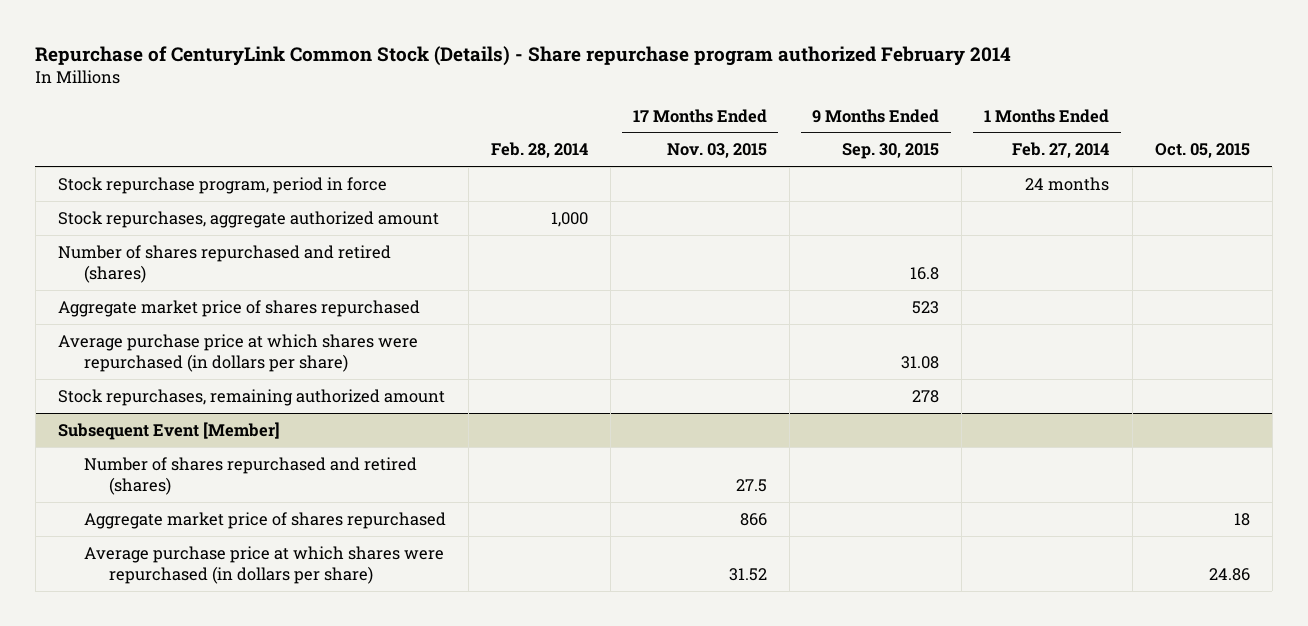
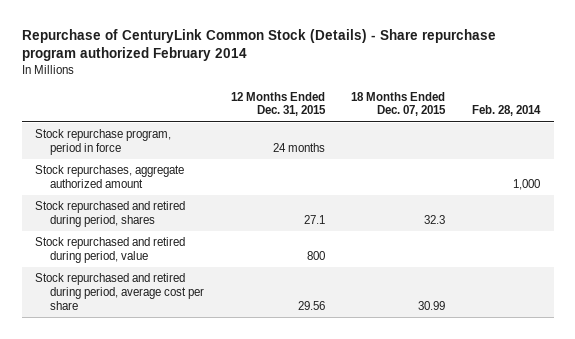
- | Feb. 28, 2014 | 17 Months Ended Nov. 03, 2015 | 9 Months Ended Sep. 30, 2015 | 1 Months Ended Feb. 27, 2014 | Oct. 05, 2015
+ | 12 Months Ended Dec. 31, 2015 | 18 Months Ended Dec. 07, 2015 | Feb. 28, 2014
- Number of shares repurchased and retired (shares) | | | 16.8 | |
- Aggregate market price of shares repurchased | | | 523 | |
- Average purchase price at which shares were repurchased (in dollars per share) | | | 31.08 | |
- Stock repurchases, remaining authorized amount | | | 278 | |
- Subsequent Event [Member]
- Number of shares repurchased and retired (shares) | | 27.5 | | |
- Aggregate market price of shares repurchased | | 866 | | | 18
- Average purchase price at which shares were repurchased (in dollars per share) | | 31.52 | | | 24.86
+ Stock repurchased and retired during period, shares | 27.1 | 32.3 |
+ Stock repurchased and retired during period, value | 800 | |
+ Stock repurchased and retired during period, average cost per share | 29.56 | 30.99 |

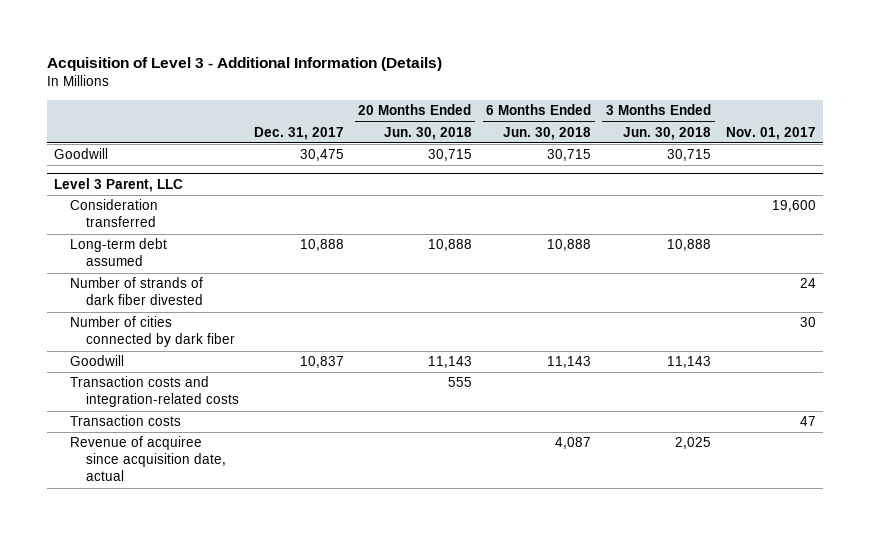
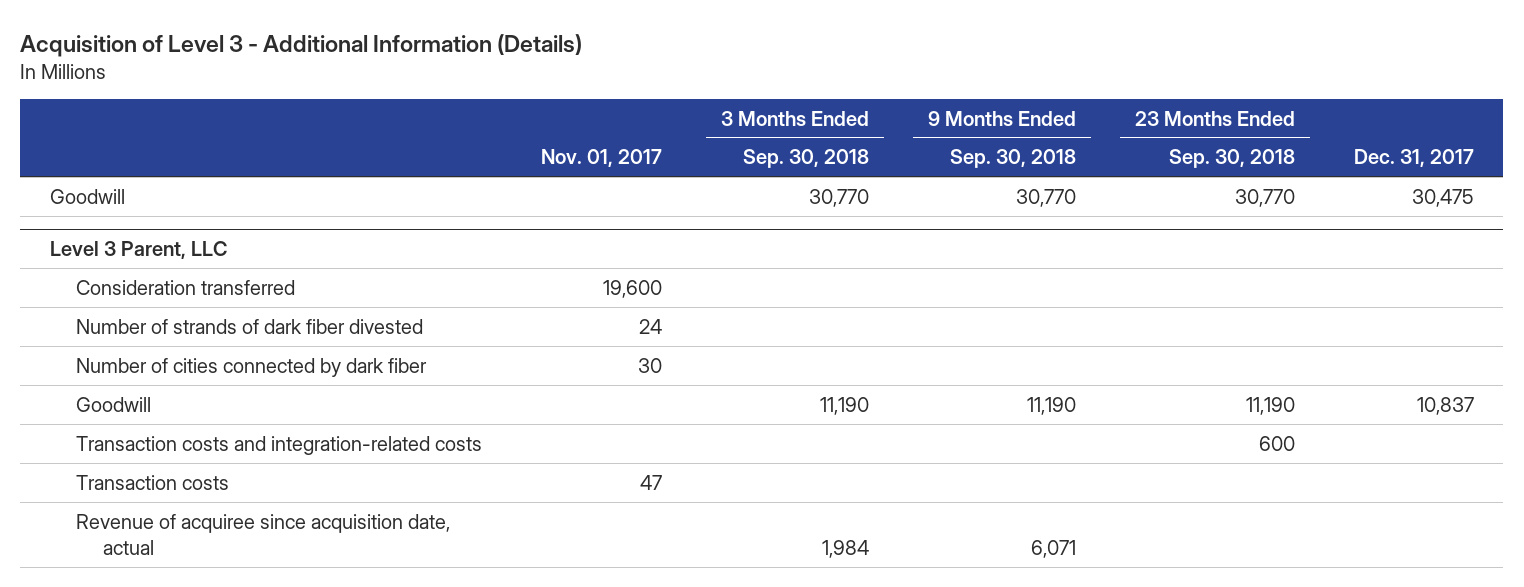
- | Dec. 31, 2017 | 20 Months Ended Jun. 30, 2018 | 6 Months Ended Jun. 30, 2018 | 3 Months Ended Jun. 30, 2018 | Nov. 01, 2017
+ | Nov. 01, 2017 | 3 Months Ended Sep. 30, 2018 | 9 Months Ended Sep. 30, 2018 | 23 Months Ended Sep. 30, 2018 | Dec. 31, 2017
@ Level 3 Parent, LLC
- Long-term debt assumed | 10,888 | 10,888 | 10,888 | 10,888 |

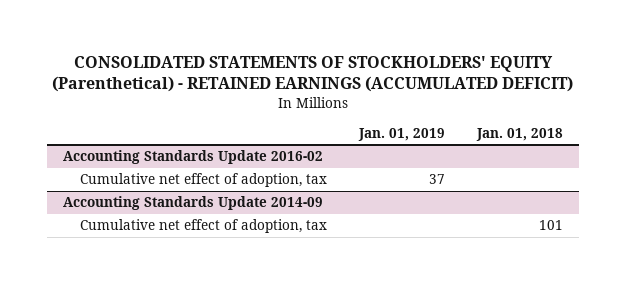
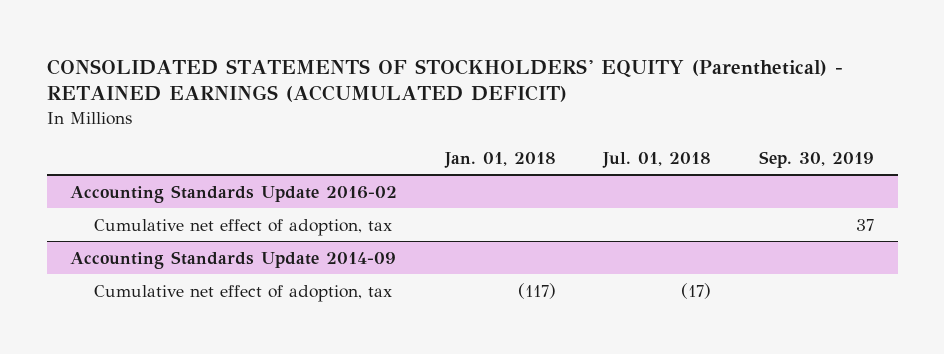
- | Jan. 01, 2019 | Jan. 01, 2018
+ | Jan. 01, 2018 | Jul. 01, 2018 | Sep. 30, 2019
@ Accounting Standards Update 2014-09
- Cumulative net effect of adoption, tax | | 101
+ Cumulative net effect of adoption, tax | (117) | (17) |

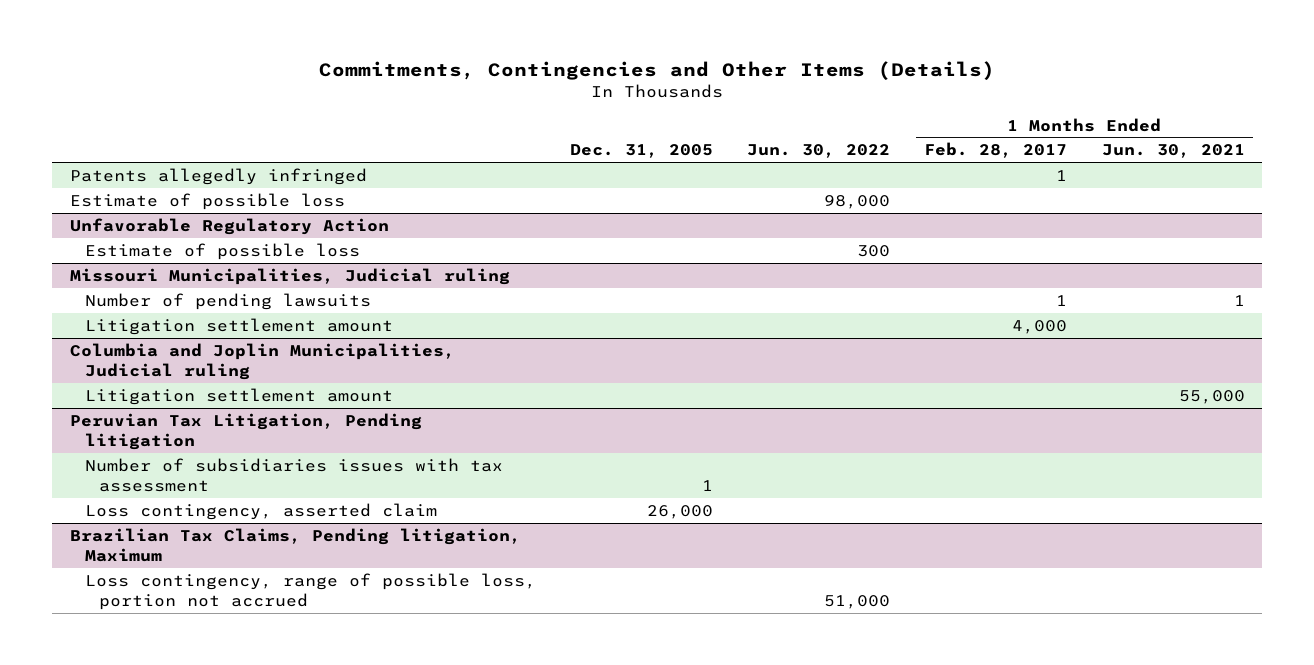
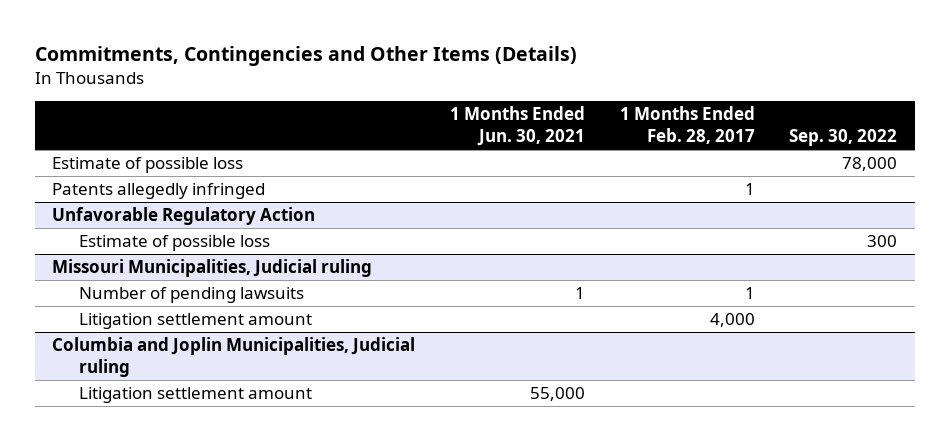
- | Dec. 31, 2005 | Jun. 30, 2022 | 1 Months Ended Feb. 28, 2017 | 1 Months Ended Jun. 30, 2021
+ | 1 Months Ended Jun. 30, 2021 | 1 Months Ended Feb. 28, 2017 | Sep. 30, 2022
moved down: Patents allegedly infringed | | 1 |
- Peruvian Tax Litigation, Pending litigation
- Number of subsidiaries issues with tax assessment | 1 | | |
- Loss contingency, asserted claim | 26,000 | | |
- Brazilian Tax Claims, Pending litigation, Maximum
- Loss contingency, range of possible loss, portion not accrued | | 51,000 | |

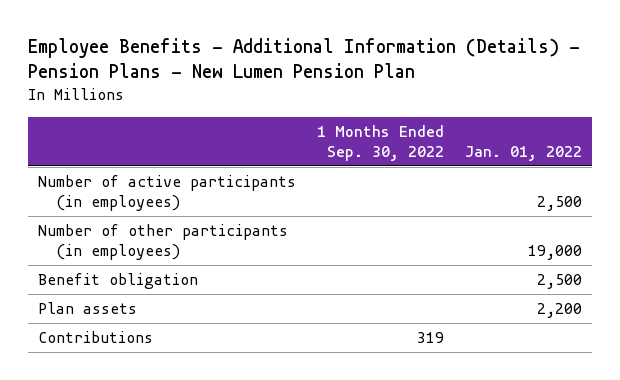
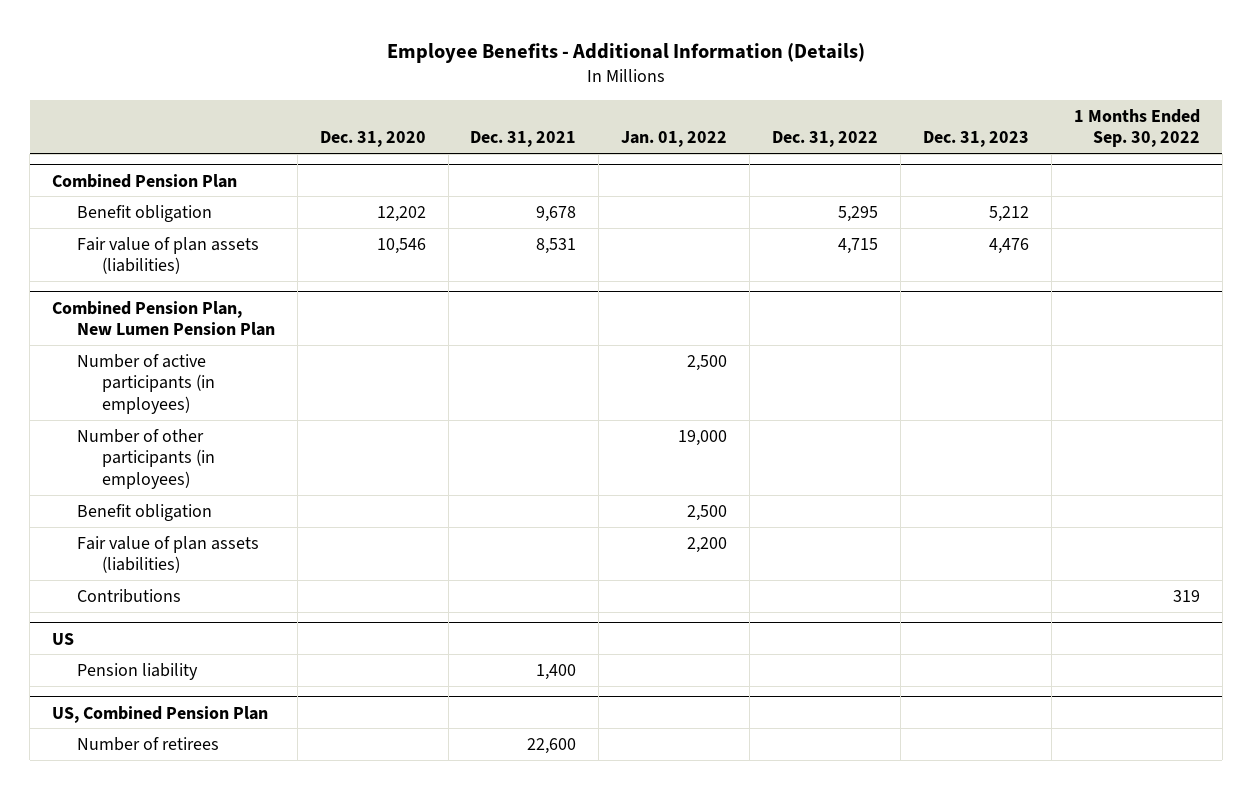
- Employee Benefits - Additional Information (Details) - Pension Plans - New Lumen Pension Plan
+ Employee Benefits - Additional Information (Details)
- | 1 Months Ended Sep. 30, 2022 | Jan. 01, 2022
+ | Dec. 31, 2020 | Dec. 31, 2021 | Jan. 01, 2022 | Dec. 31, 2022 | Dec. 31, 2023 | 1 Months Ended Sep. 30, 2022
+ Combined Pension Plan
+ Benefit obligation | 12,202 | 9,678 | | 5,295 | 5,212 |
+ Fair value of plan assets (liabilities) | 10,546 | 8,531 | | 4,715 | 4,476 |
+ Combined Pension Plan, New Lumen Pension Plan
- Plan assets | | 2,200
+ Fair value of plan assets (liabilities) | | | 2,200 | | |
+ US
+ Pension liability | | 1,400 | | | |
+ US, Combined Pension Plan
+ Number of retirees | | 22,600 | | | |

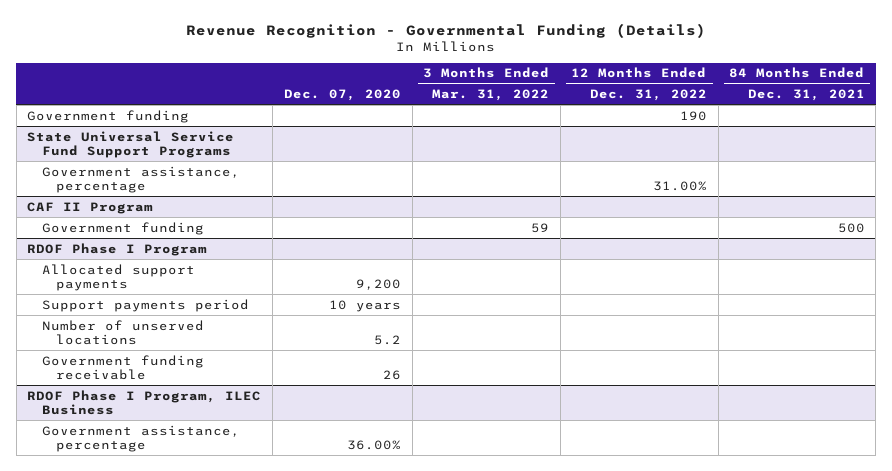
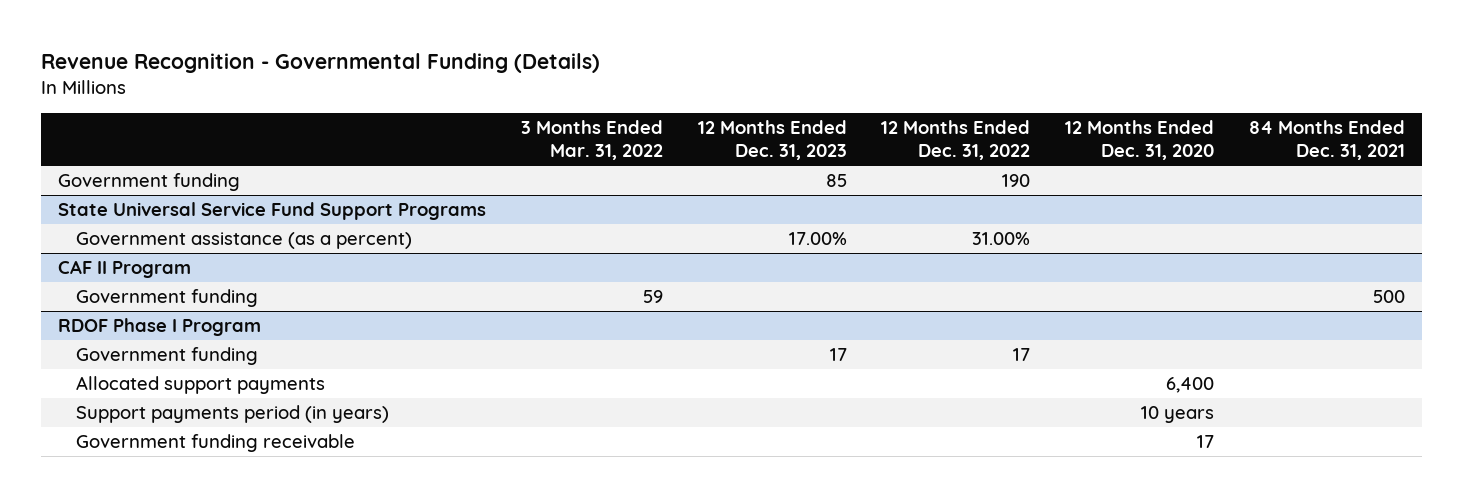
- | Dec. 07, 2020 | 3 Months Ended Mar. 31, 2022 | 12 Months Ended Dec. 31, 2022 | 84 Months Ended Dec. 31, 2021
+ | 3 Months Ended Mar. 31, 2022 | 12 Months Ended Dec. 31, 2023 | 12 Months Ended Dec. 31, 2022 | 12 Months Ended Dec. 31, 2020 | 84 Months Ended Dec. 31, 2021
@ State Universal Service Fund Support Programs
- Government assistance, percentage | | | 31.00% |
+ Government assistance (as a percent) | | 17.00% | 31.00% | |
@ RDOF Phase I Program
+ Government funding | | 17 | 17 | |
- Support payments period | 10 years | | |
- Number of unserved locations | 5.2 | | |
+ Support payments period (in years) | | | | 10 years |
- RDOF Phase I Program, ILEC Business
- Government assistance, percentage | 36.00% | | |

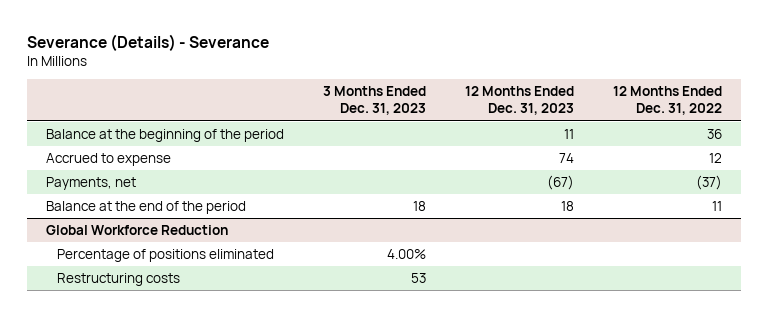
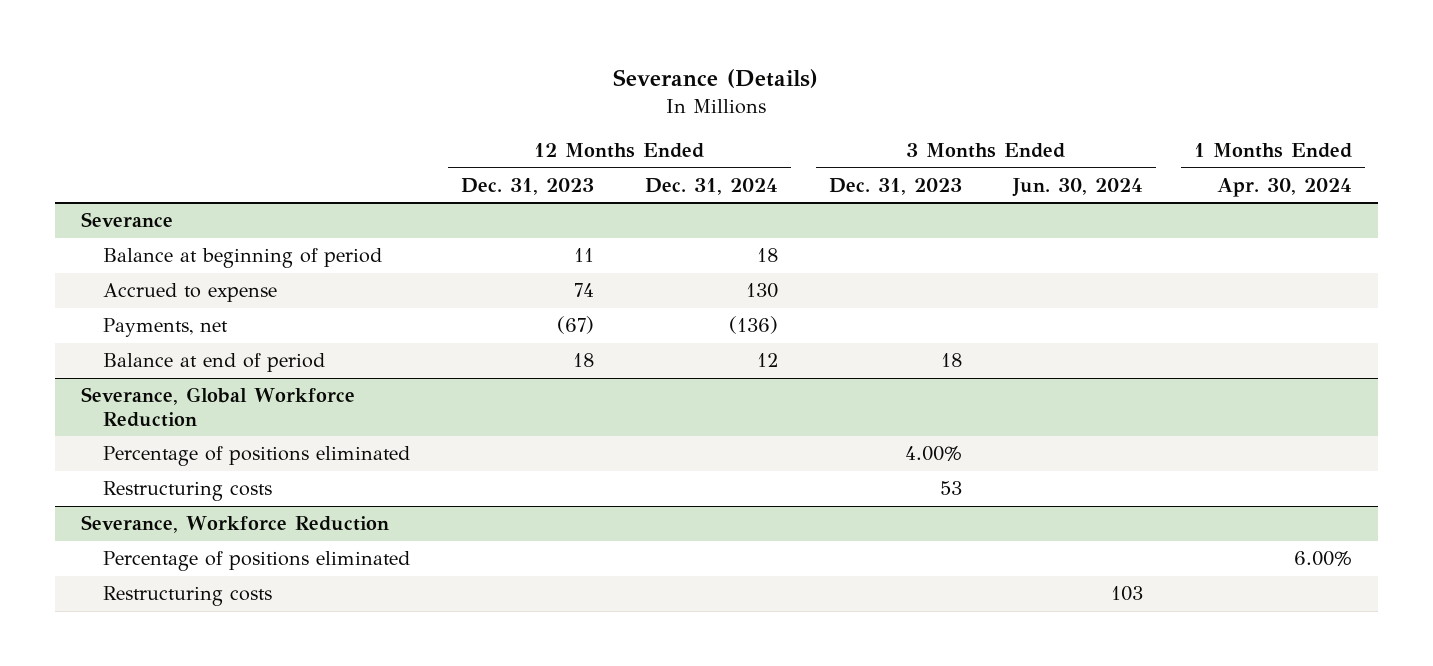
- Severance (Details) - Severance
+ Severance (Details)
- | 3 Months Ended Dec. 31, 2023 | 12 Months Ended Dec. 31, 2023 | 12 Months Ended Dec. 31, 2022
+ | 12 Months Ended Dec. 31, 2023 | 12 Months Ended Dec. 31, 2024 | 3 Months Ended Dec. 31, 2023 | 3 Months Ended Jun. 30, 2024 | 1 Months Ended Apr. 30, 2024
- Balance at the beginning of the period | | 11 | 36
- Accrued to expense | | 74 | 12
- Payments, net | | (67) | (37)
- Balance at the end of the period | 18 | 18 | 11
- Global Workforce Reduction
- Percentage of positions eliminated | 4.00% | |
- Restructuring costs | 53 | |
+ Severance
+ Balance at beginning of period | 11 | 18 | | |
+ Accrued to expense | 74 | 130 | | |
+ Payments, net | (67) | (136) | | |
+ Balance at end of period | 18 | 12 | 18 | |
+ Severance, Global Workforce Reduction
+ Percentage of positions eliminated | | | 4.00% | |
+ Restructuring costs | | | 53 | |
+ Severance, Workforce Reduction
+ Percentage of positions eliminated | | | | | 6.00%
+ Restructuring costs | | | | 103 |

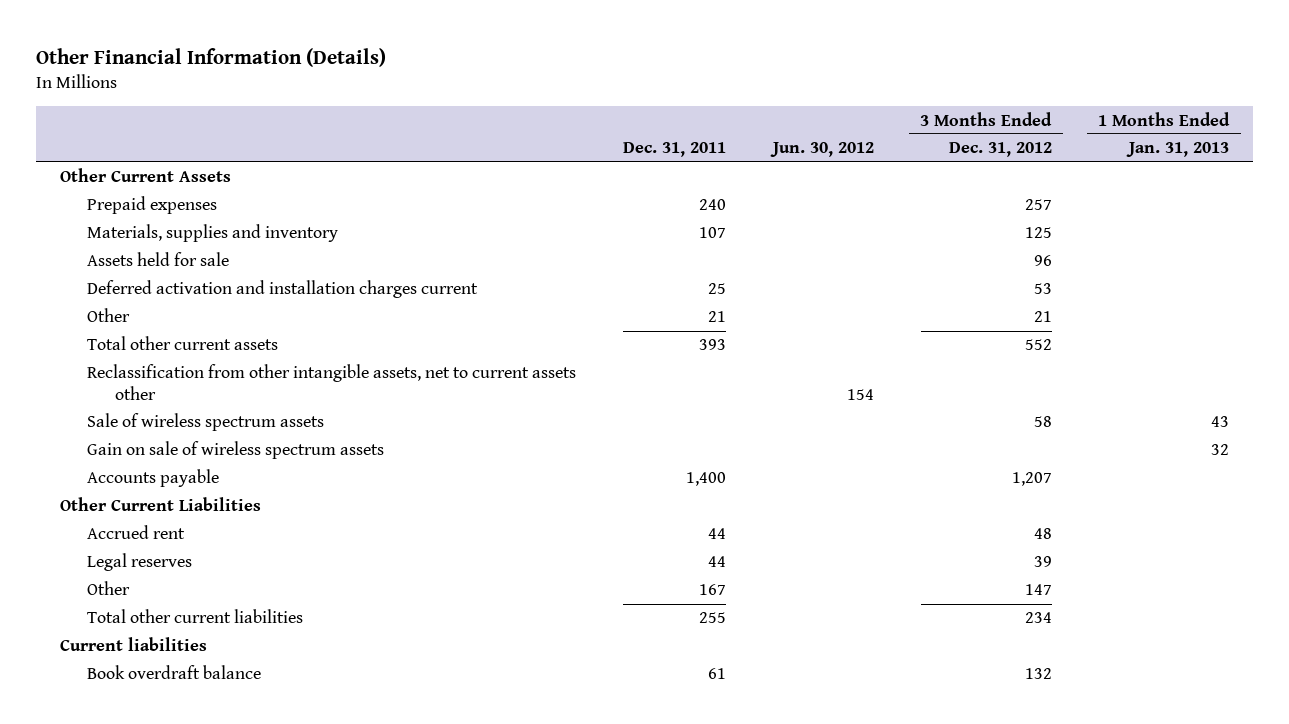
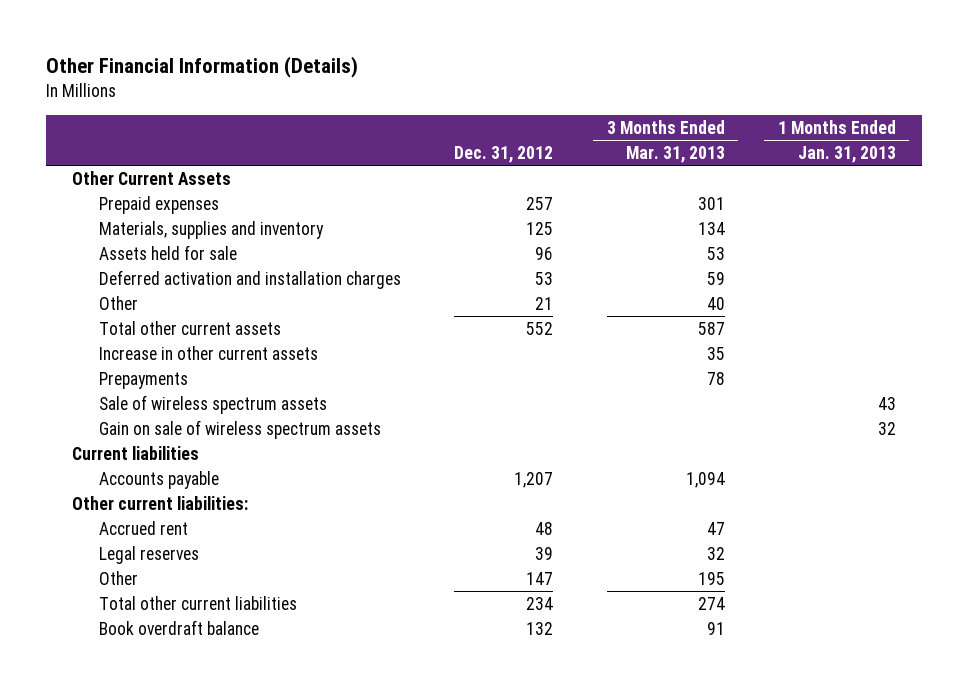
- | Dec. 31, 2011 | Jun. 30, 2012 | 3 Months Ended Dec. 31, 2012 | 1 Months Ended Jan. 31, 2013
+ | Dec. 31, 2012 | 3 Months Ended Mar. 31, 2013 | 1 Months Ended Jan. 31, 2013
- Deferred activation and installation charges current | 25 | | 53 |
+ Deferred activation and installation charges | 53 | 59 |
- Reclassification from other intangible assets, net to current assets other | | 154 | |
+ Increase in other current assets | | 35 |
+ Prepayments | | 78 |
moved up: Current liabilities
- Other Current Liabilities
+ Other current liabilities:

